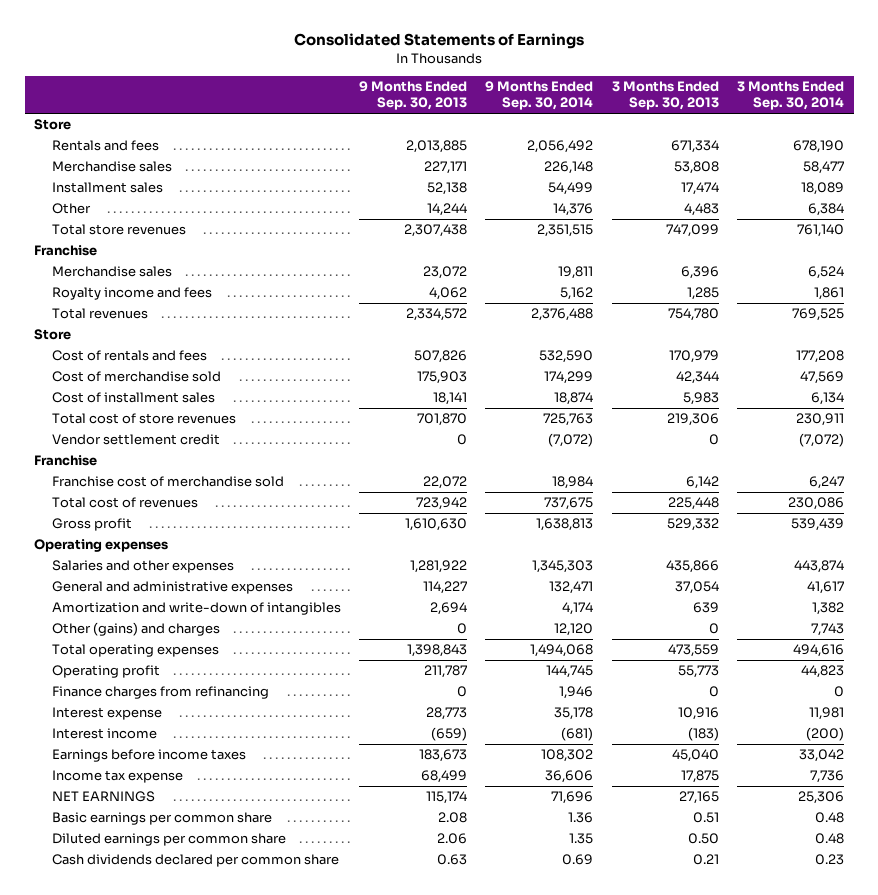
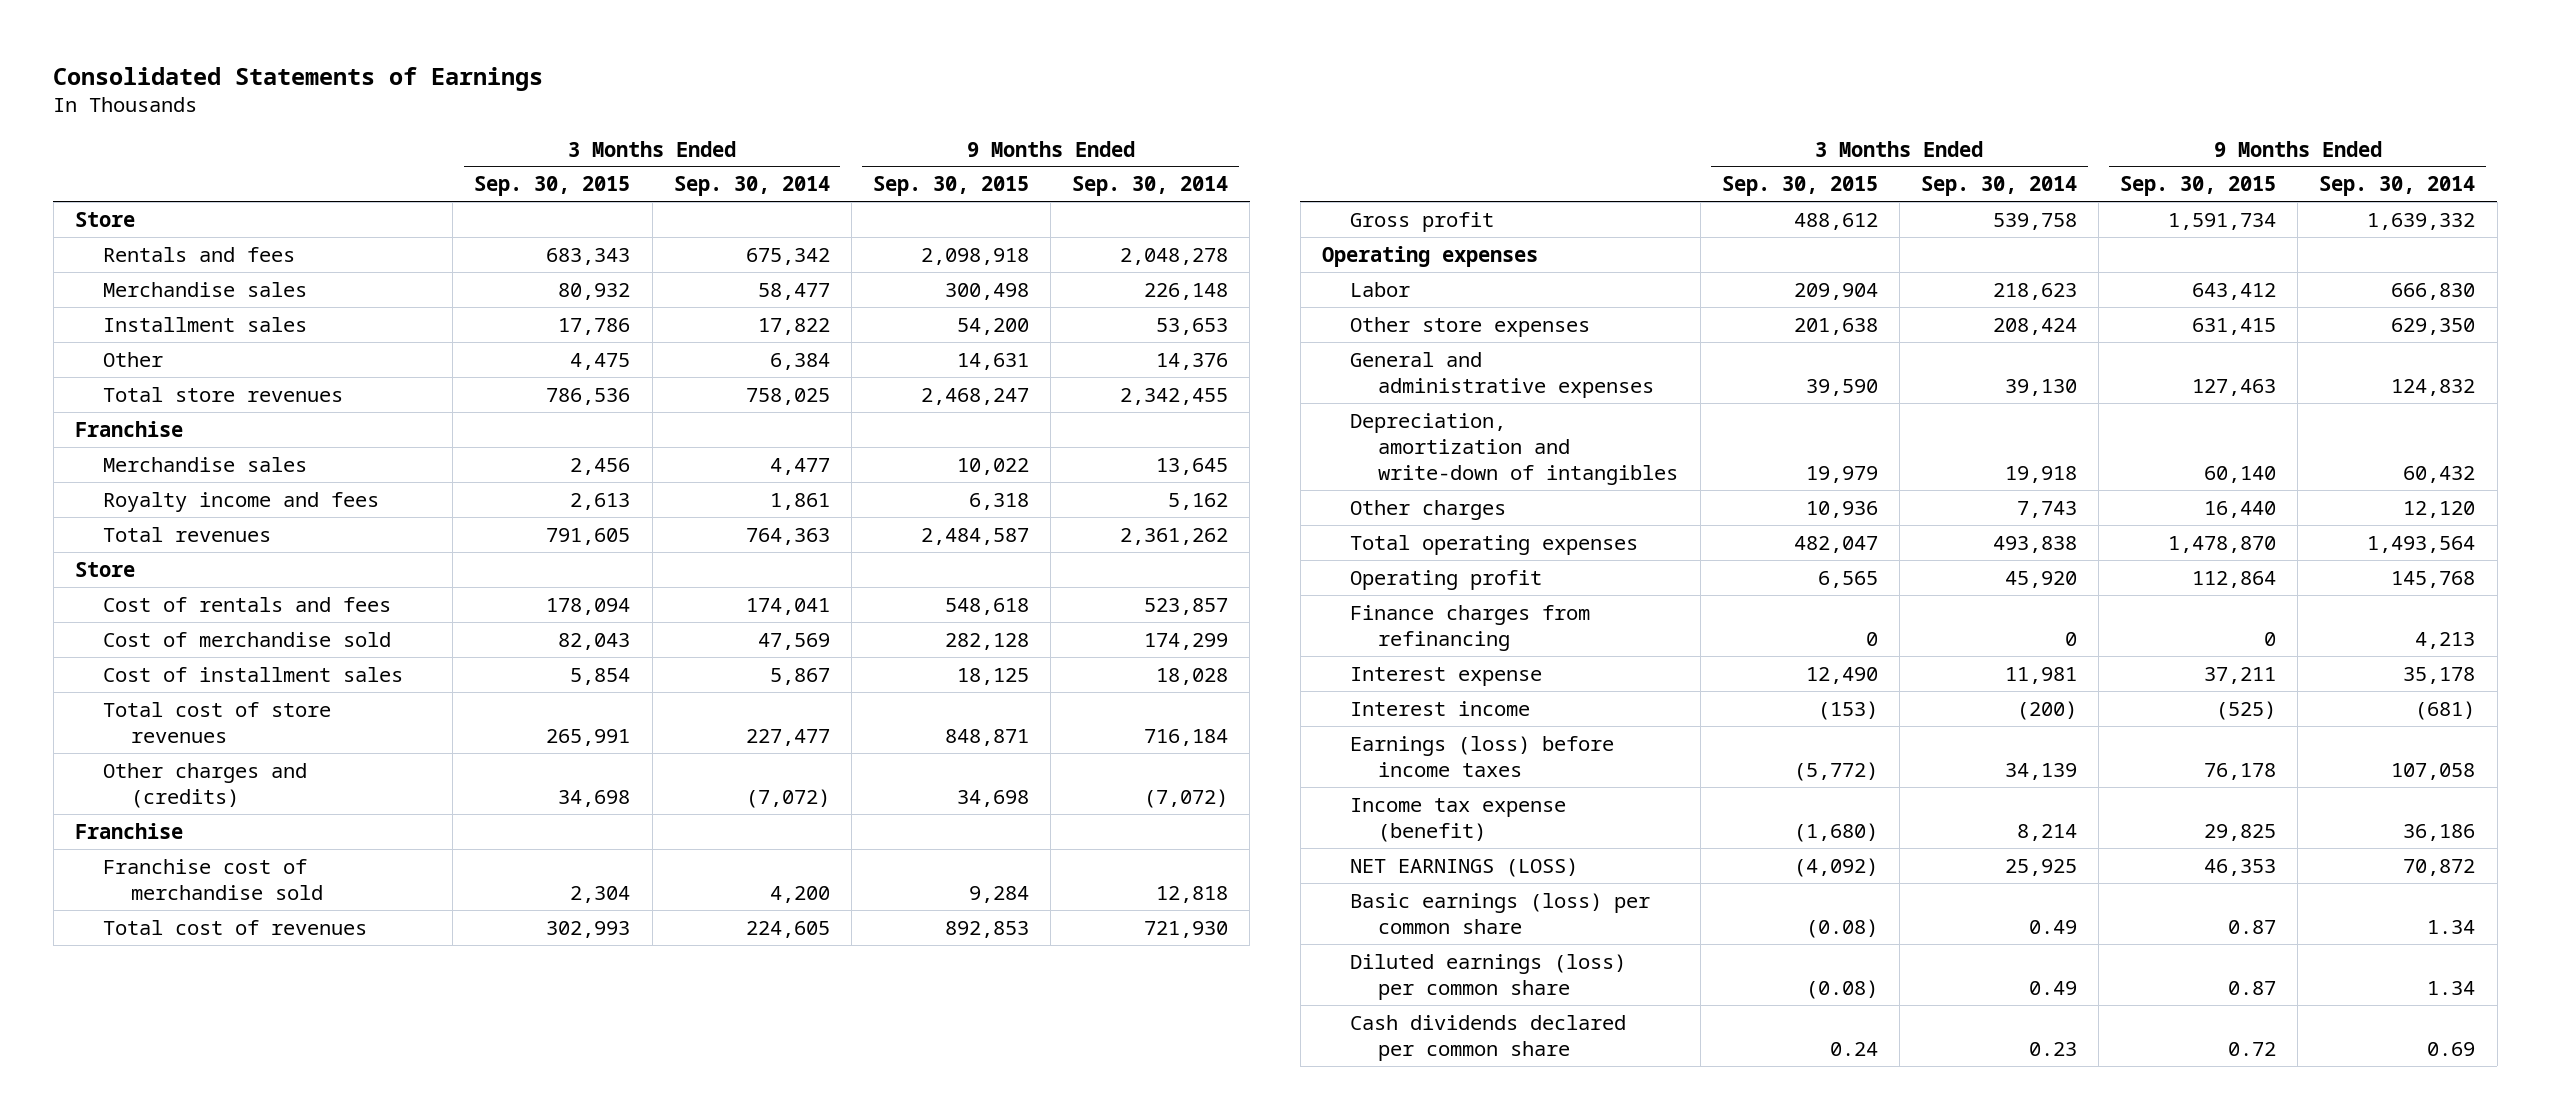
- | 9 Months Ended Sep. 30, 2013 | 9 Months Ended Sep. 30, 2014 | 3 Months Ended Sep. 30, 2013 | 3 Months Ended Sep. 30, 2014
+ | 3 Months Ended Sep. 30, 2015 | 3 Months Ended Sep. 30, 2014 | 9 Months Ended Sep. 30, 2015 | 9 Months Ended Sep. 30, 2014
- Rentals and fees | 2,013,885 | 2,056,492 | 671,334 | 678,190
+ Rentals and fees | 683,343 | 675,342 | 2,098,918 | 2,048,278
- Installment sales | 52,138 | 54,499 | 17,474 | 18,089
+ Installment sales | 17,786 | 17,822 | 54,200 | 53,653
- Total store revenues | 2,307,438 | 2,351,515 | 747,099 | 761,140
+ Total store revenues | 786,536 | 758,025 | 2,468,247 | 2,342,455
- Merchandise sales | 23,072 | 19,811 | 6,396 | 6,524
+ Merchandise sales | 2,456 | 4,477 | 10,022 | 13,645
- Total revenues | 2,334,572 | 2,376,488 | 754,780 | 769,525
+ Total revenues | 791,605 | 764,363 | 2,484,587 | 2,361,262
- Cost of rentals and fees | 507,826 | 532,590 | 170,979 | 177,208
+ Cost of rentals and fees | 178,094 | 174,041 | 548,618 | 523,857
- Cost of installment sales | 18,141 | 18,874 | 5,983 | 6,134
- Total cost of store revenues | 701,870 | 725,763 | 219,306 | 230,911
- Vendor settlement credit | 0 | (7,072) | 0 | (7,072)
+ Cost of installment sales | 5,854 | 5,867 | 18,125 | 18,028
+ Total cost of store revenues | 265,991 | 227,477 | 848,871 | 716,184
+ Other charges and (credits) | 34,698 | (7,072) | 34,698 | (7,072)
- Franchise cost of merchandise sold | 22,072 | 18,984 | 6,142 | 6,247
- Total cost of revenues | 723,942 | 737,675 | 225,448 | 230,086
- Gross profit | 1,610,630 | 1,638,813 | 529,332 | 539,439
+ Franchise cost of merchandise sold | 2,304 | 4,200 | 9,284 | 12,818
+ Total cost of revenues | 302,993 | 224,605 | 892,853 | 721,930
+ Gross profit | 488,612 | 539,758 | 1,591,734 | 1,639,332
- Salaries and other expenses | 1,281,922 | 1,345,303 | 435,866 | 443,874
- General and administrative expenses | 114,227 | 132,471 | 37,054 | 41,617
- Amortization and write-down of intangibles | 2,694 | 4,174 | 639 | 1,382
- Other (gains) and charges | 0 | 12,120 | 0 | 7,743
- Total operating expenses | 1,398,843 | 1,494,068 | 473,559 | 494,616
- Operating profit | 211,787 | 144,745 | 55,773 | 44,823
- Finance charges from refinancing | 0 | 1,946 | 0 | 0
+ Labor | 209,904 | 218,623 | 643,412 | 666,830
+ Other store expenses | 201,638 | 208,424 | 631,415 | 629,350
+ General and administrative expenses | 39,590 | 39,130 | 127,463 | 124,832
+ Depreciation, amortization and write-down of intangibles | 19,979 | 19,918 | 60,140 | 60,432
+ Other charges | 10,936 | 7,743 | 16,440 | 12,120
+ Total operating expenses | 482,047 | 493,838 | 1,478,870 | 1,493,564
+ Operating profit | 6,565 | 45,920 | 112,864 | 145,768
+ Finance charges from refinancing | 0 | 0 | 0 | 4,213
- Earnings before income taxes | 183,673 | 108,302 | 45,040 | 33,042
- Income tax expense | 68,499 | 36,606 | 17,875 | 7,736
- NET EARNINGS | 115,174 | 71,696 | 27,165 | 25,306
- Basic earnings per common share | 2.08 | 1.36 | 0.51 | 0.48
- Diluted earnings per common share | 2.06 | 1.35 | 0.50 | 0.48
+ Earnings (loss) before income taxes | (5,772) | 34,139 | 76,178 | 107,058
+ Income tax expense (benefit) | (1,680) | 8,214 | 29,825 | 36,186
+ NET EARNINGS (LOSS) | (4,092) | 25,925 | 46,353 | 70,872
+ Basic earnings (loss) per common share | (0.08) | 0.49 | 0.87 | 1.34
+ Diluted earnings (loss) per common share | (0.08) | 0.49 | 0.87 | 1.34

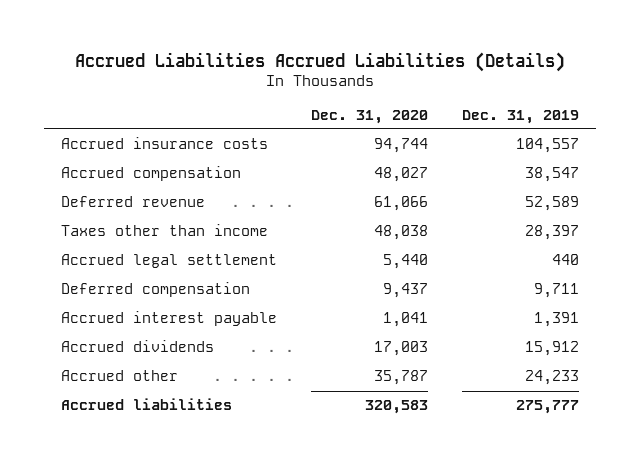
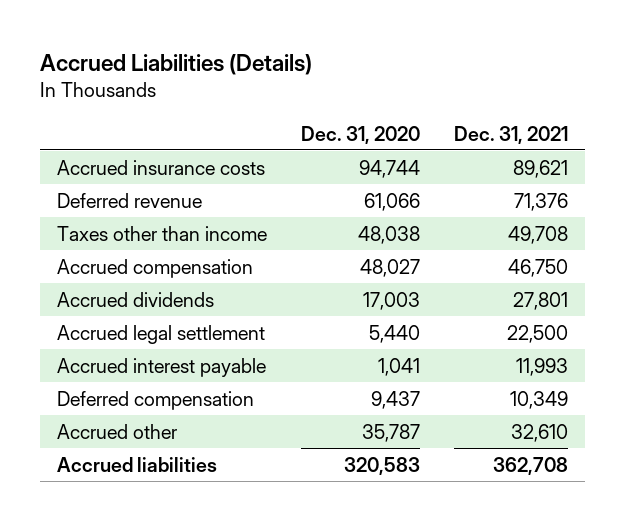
- Accrued Liabilities Accrued Liabilities (Details)
+ Accrued Liabilities (Details)
- | Dec. 31, 2020 | Dec. 31, 2019
+ | Dec. 31, 2020 | Dec. 31, 2021
moved down: Accrued compensation | 48,027 | 46,750
moved up: Accrued dividends | 17,003 | 27,801
moved down: Deferred compensation | 9,437 | 10,349

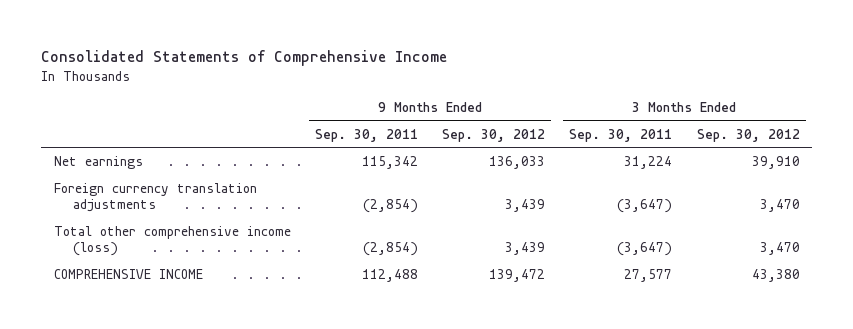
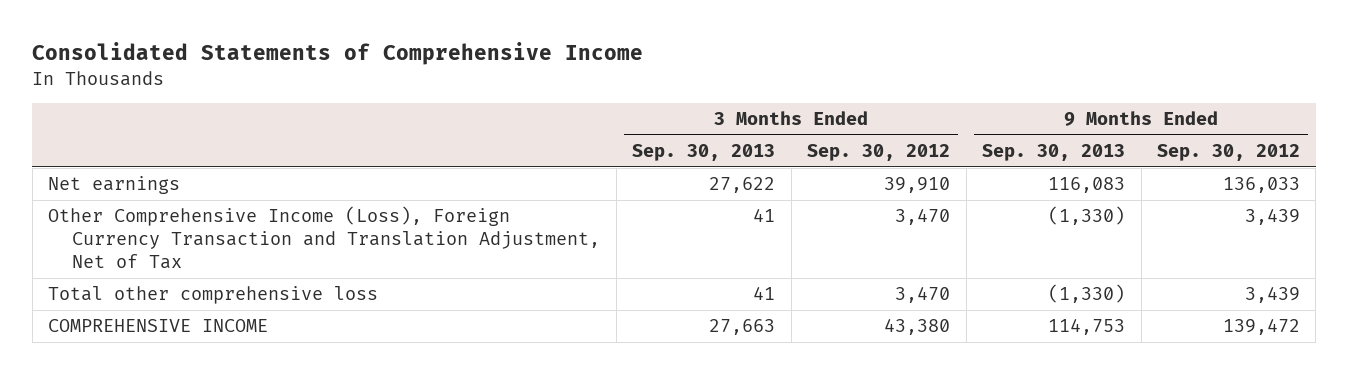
- | 9 Months Ended Sep. 30, 2011 | 9 Months Ended Sep. 30, 2012 | 3 Months Ended Sep. 30, 2011 | 3 Months Ended Sep. 30, 2012
+ | 3 Months Ended Sep. 30, 2013 | 3 Months Ended Sep. 30, 2012 | 9 Months Ended Sep. 30, 2013 | 9 Months Ended Sep. 30, 2012
- Foreign currency translation adjustments | (2,854) | 3,439 | (3,647) | 3,470
- Total other comprehensive income (loss) | (2,854) | 3,439 | (3,647) | 3,470
+ Other Comprehensive Income (Loss), Foreign Currency Transaction and Translation Adjustment, Net of Tax | 41 | 3,470 | (1,330) | 3,439
+ Total other comprehensive loss | 41 | 3,470 | (1,330) | 3,439

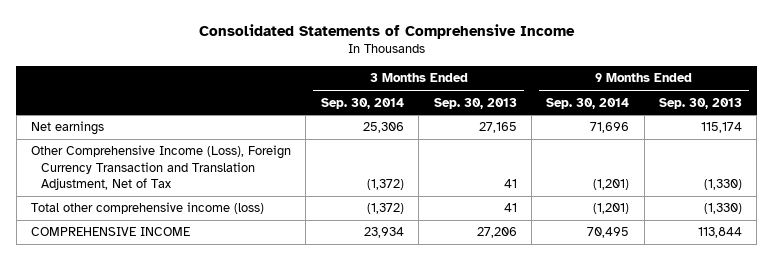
- | 3 Months Ended Sep. 30, 2013 | 3 Months Ended Sep. 30, 2012 | 9 Months Ended Sep. 30, 2013 | 9 Months Ended Sep. 30, 2012
+ | 3 Months Ended Sep. 30, 2014 | 3 Months Ended Sep. 30, 2013 | 9 Months Ended Sep. 30, 2014 | 9 Months Ended Sep. 30, 2013
- Net earnings | 27,622 | 39,910 | 116,083 | 136,033
+ Net earnings | 25,306 | 27,165 | 71,696 | 115,174
- Total other comprehensive loss | 41 | 3,470 | (1,330) | 3,439
- COMPREHENSIVE INCOME | 27,663 | 43,380 | 114,753 | 139,472
+ Total other comprehensive income (loss) | (1,372) | 41 | (1,201) | (1,330)
+ COMPREHENSIVE INCOME | 23,934 | 27,206 | 70,495 | 113,844

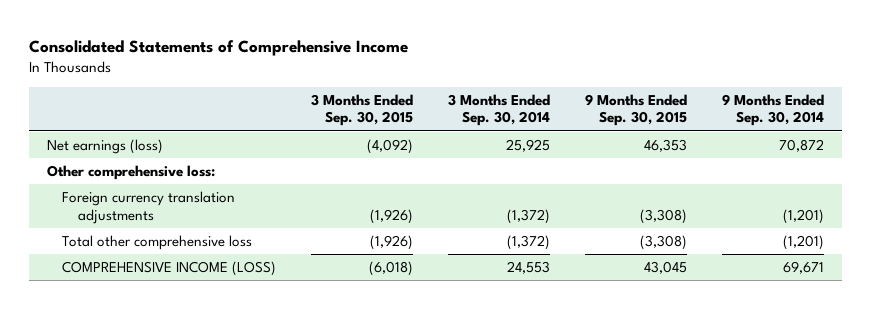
- | 3 Months Ended Sep. 30, 2014 | 3 Months Ended Sep. 30, 2013 | 9 Months Ended Sep. 30, 2014 | 9 Months Ended Sep. 30, 2013
+ | 3 Months Ended Sep. 30, 2015 | 3 Months Ended Sep. 30, 2014 | 9 Months Ended Sep. 30, 2015 | 9 Months Ended Sep. 30, 2014
- Net earnings | 25,306 | 27,165 | 71,696 | 115,174
- Other Comprehensive Income (Loss), Foreign Currency Transaction and Translation Adjustment, Net of Tax | (1,372) | 41 | (1,201) | (1,330)
- Total other comprehensive income (loss) | (1,372) | 41 | (1,201) | (1,330)
- COMPREHENSIVE INCOME | 23,934 | 27,206 | 70,495 | 113,844
+ Net earnings (loss) | (4,092) | 25,925 | 46,353 | 70,872
+ Other comprehensive loss:
+ Foreign currency translation adjustments | (1,926) | (1,372) | (3,308) | (1,201)
+ Total other comprehensive loss | (1,926) | (1,372) | (3,308) | (1,201)
+ COMPREHENSIVE INCOME (LOSS) | (6,018) | 24,553 | 43,045 | 69,671

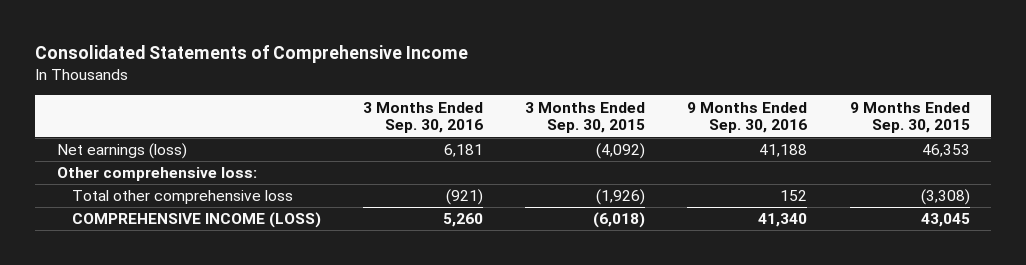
- | 3 Months Ended Sep. 30, 2015 | 3 Months Ended Sep. 30, 2014 | 9 Months Ended Sep. 30, 2015 | 9 Months Ended Sep. 30, 2014
+ | 3 Months Ended Sep. 30, 2016 | 3 Months Ended Sep. 30, 2015 | 9 Months Ended Sep. 30, 2016 | 9 Months Ended Sep. 30, 2015
- Foreign currency translation adjustments | (1,926) | (1,372) | (3,308) | (1,201)

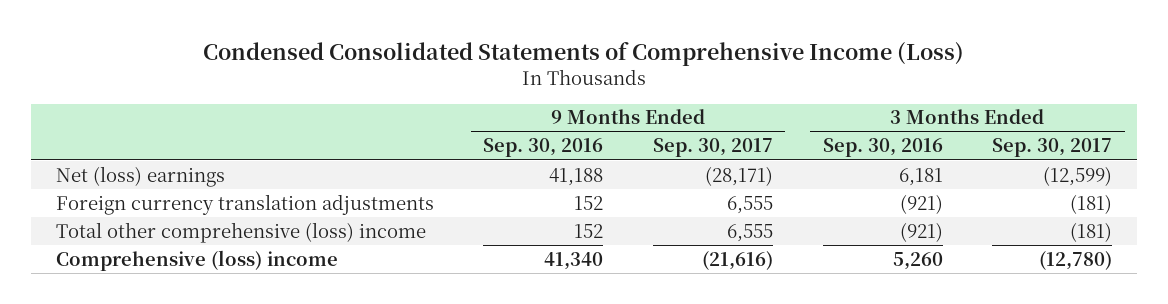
- Consolidated Statements of Comprehensive Income
+ Condensed Consolidated Statements of Comprehensive Income (Loss)
- | 3 Months Ended Sep. 30, 2016 | 3 Months Ended Sep. 30, 2015 | 9 Months Ended Sep. 30, 2016 | 9 Months Ended Sep. 30, 2015
+ | 9 Months Ended Sep. 30, 2016 | 9 Months Ended Sep. 30, 2017 | 3 Months Ended Sep. 30, 2016 | 3 Months Ended Sep. 30, 2017
- Net earnings (loss) | 6,181 | (4,092) | 41,188 | 46,353
- Other comprehensive loss:
- Total other comprehensive loss | (921) | (1,926) | 152 | (3,308)
- COMPREHENSIVE INCOME (LOSS) | 5,260 | (6,018) | 41,340 | 43,045
+ Net (loss) earnings | 41,188 | (28,171) | 6,181 | (12,599)
+ Foreign currency translation adjustments | 152 | 6,555 | (921) | (181)
+ Total other comprehensive (loss) income | 152 | 6,555 | (921) | (181)
+ Comprehensive (loss) income | 41,340 | (21,616) | 5,260 | (12,780)

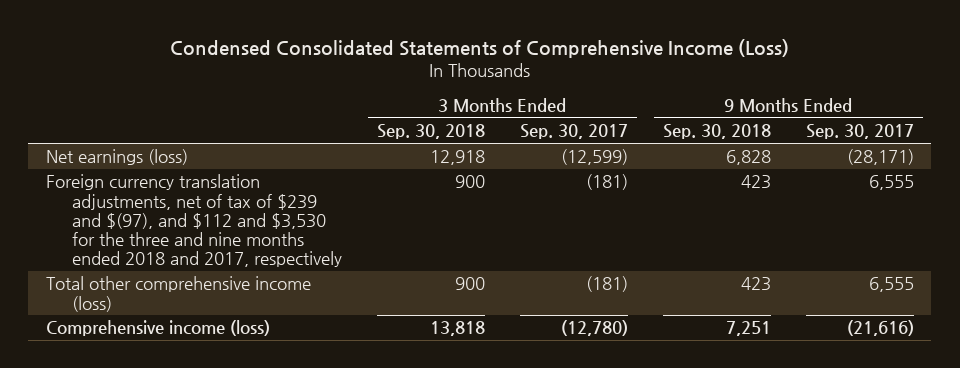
- | 9 Months Ended Sep. 30, 2016 | 9 Months Ended Sep. 30, 2017 | 3 Months Ended Sep. 30, 2016 | 3 Months Ended Sep. 30, 2017
+ | 3 Months Ended Sep. 30, 2018 | 3 Months Ended Sep. 30, 2017 | 9 Months Ended Sep. 30, 2018 | 9 Months Ended Sep. 30, 2017
- Net (loss) earnings | 41,188 | (28,171) | 6,181 | (12,599)
- Foreign currency translation adjustments | 152 | 6,555 | (921) | (181)
- Total other comprehensive (loss) income | 152 | 6,555 | (921) | (181)
- Comprehensive (loss) income | 41,340 | (21,616) | 5,260 | (12,780)
+ Net earnings (loss) | 12,918 | (12,599) | 6,828 | (28,171)
+ Foreign currency translation adjustments, net of tax of $239 and $(97), and $112 and $3,530 for the three and nine months ended 2018 and 2017, respectively | 900 | (181) | 423 | 6,555
+ Total other comprehensive income (loss) | 900 | (181) | 423 | 6,555
+ Comprehensive income (loss) | 13,818 | (12,780) | 7,251 | (21,616)

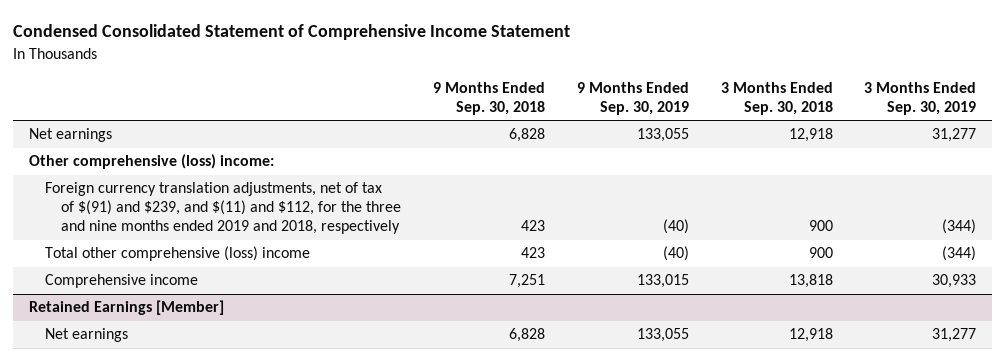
- Condensed Consolidated Statements of Comprehensive Income (Loss)
+ Condensed Consolidated Statement of Comprehensive Income Statement
- | 3 Months Ended Sep. 30, 2018 | 3 Months Ended Sep. 30, 2017 | 9 Months Ended Sep. 30, 2018 | 9 Months Ended Sep. 30, 2017
+ | 9 Months Ended Sep. 30, 2018 | 9 Months Ended Sep. 30, 2019 | 3 Months Ended Sep. 30, 2018 | 3 Months Ended Sep. 30, 2019
- Net earnings (loss) | 12,918 | (12,599) | 6,828 | (28,171)
- Foreign currency translation adjustments, net of tax of $239 and $(97), and $112 and $3,530 for the three and nine months ended 2018 and 2017, respectively | 900 | (181) | 423 | 6,555
- Total other comprehensive income (loss) | 900 | (181) | 423 | 6,555
- Comprehensive income (loss) | 13,818 | (12,780) | 7,251 | (21,616)
+ Net earnings | 6,828 | 133,055 | 12,918 | 31,277
+ Other comprehensive (loss) income:
+ Foreign currency translation adjustments, net of tax of $(91) and $239, and $(11) and $112, for the three and nine months ended 2019 and 2018, respectively | 423 | (40) | 900 | (344)
+ Total other comprehensive (loss) income | 423 | (40) | 900 | (344)
+ Comprehensive income | 7,251 | 133,015 | 13,818 | 30,933
+ Retained Earnings [Member]
+ Net earnings | 6,828 | 133,055 | 12,918 | 31,277

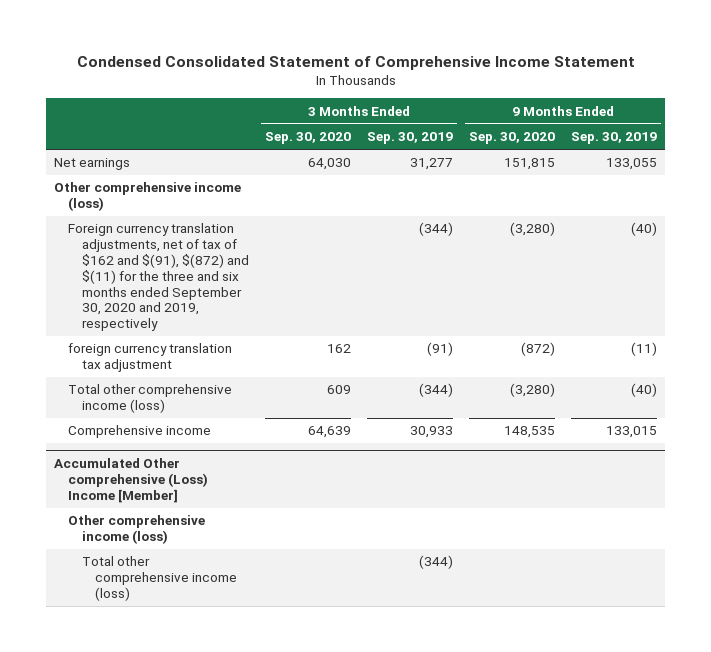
- | 9 Months Ended Sep. 30, 2018 | 9 Months Ended Sep. 30, 2019 | 3 Months Ended Sep. 30, 2018 | 3 Months Ended Sep. 30, 2019
+ | 3 Months Ended Sep. 30, 2020 | 3 Months Ended Sep. 30, 2019 | 9 Months Ended Sep. 30, 2020 | 9 Months Ended Sep. 30, 2019
- Other comprehensive (loss) income:
- Foreign currency translation adjustments, net of tax of $(91) and $239, and $(11) and $112, for the three and nine months ended 2019 and 2018, respectively | 423 | (40) | 900 | (344)
- Total other comprehensive (loss) income | 423 | (40) | 900 | (344)
+ Other comprehensive income (loss)
+ Foreign currency translation adjustments, net of tax of $162 and $(91), $(872) and $(11) for the three and six months ended September 30, 2020 and 2019, respectively | | (344) | (3,280) | (40)
+ foreign currency translation tax adjustment | 162 | (91) | (872) | (11)
+ Total other comprehensive income (loss) | 609 | (344) | (3,280) | (40)
- Retained Earnings [Member]
- Net earnings | 6,828 | 133,055 | 12,918 | 31,277
+ Accumulated Other comprehensive (Loss) Income [Member]
+ Other comprehensive income (loss)
+ Total other comprehensive income (loss) | | (344) | |

